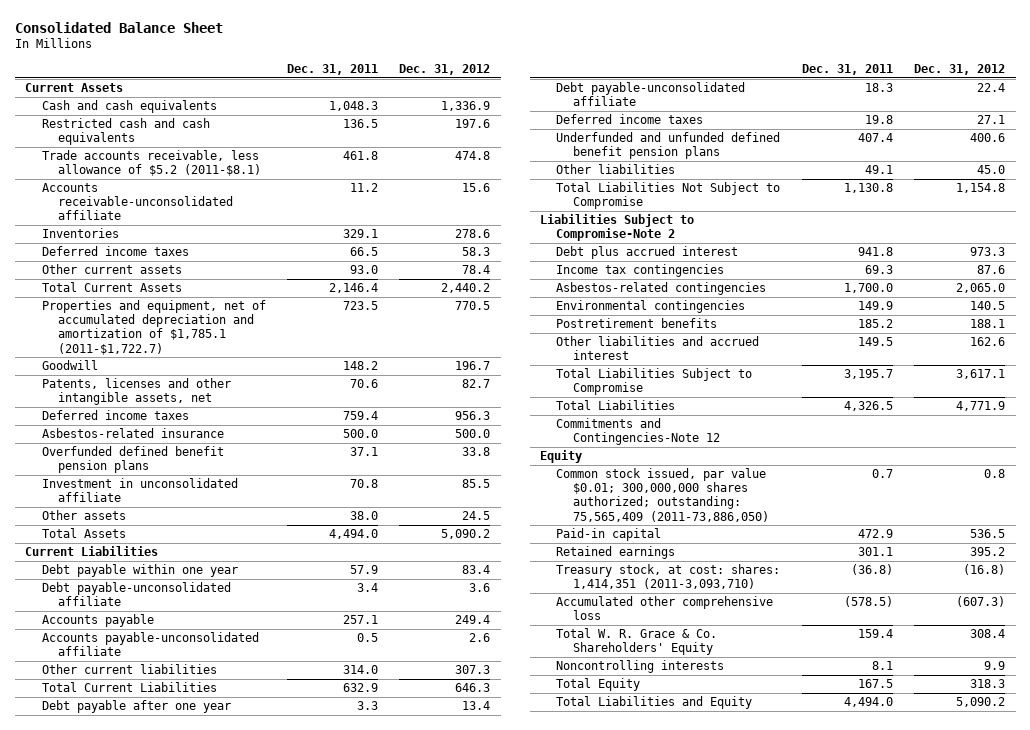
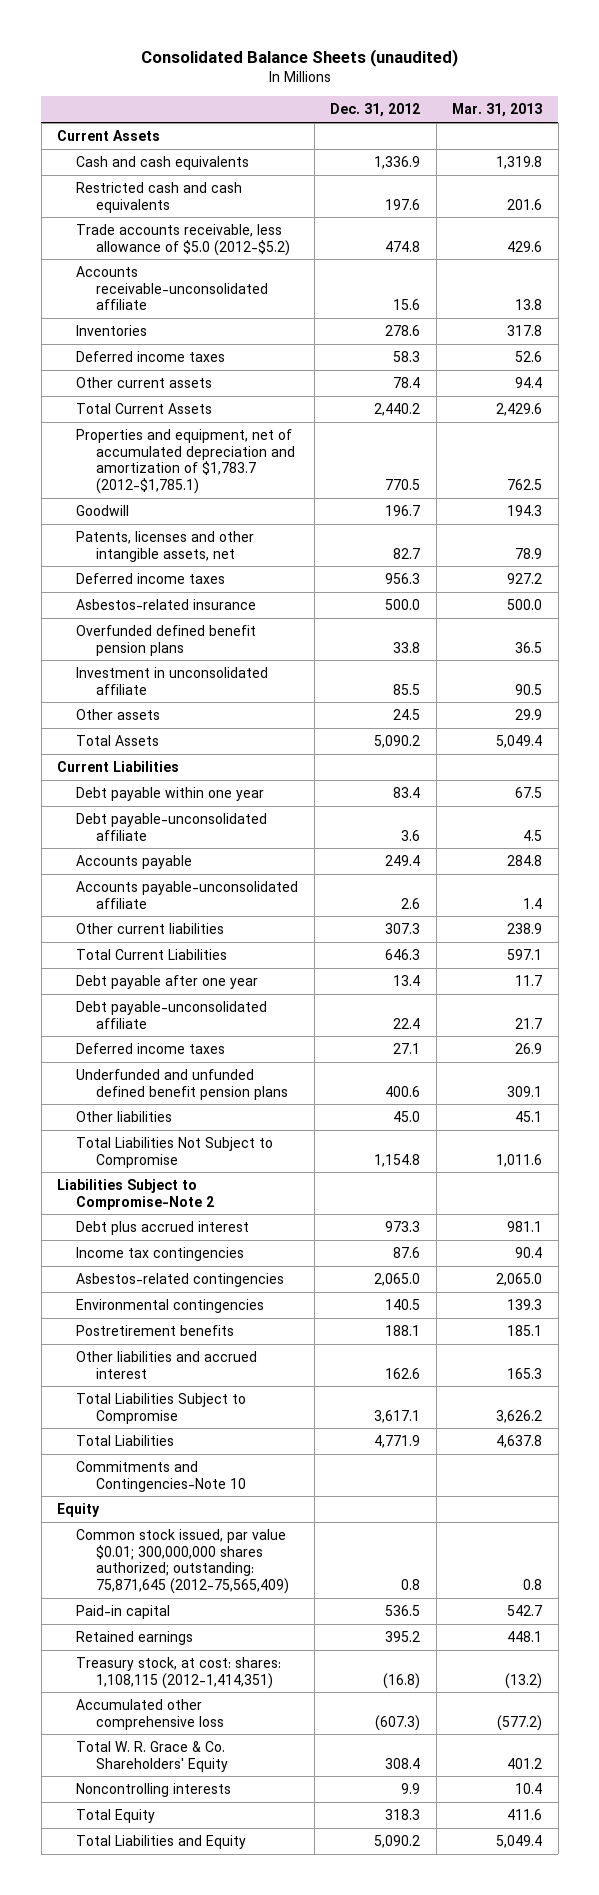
- Consolidated Balance Sheet
+ Consolidated Balance Sheets (unaudited)
- | Dec. 31, 2011 | Dec. 31, 2012
+ | Dec. 31, 2012 | Mar. 31, 2013
- Trade accounts receivable, less allowance of $5.2 (2011-$8.1) | 461.8 | 474.8
+ Trade accounts receivable, less allowance of $5.0 (2012-$5.2) | 474.8 | 429.6
- Properties and equipment, net of accumulated depreciation and amortization of $1,785.1 (2011-$1,722.7) | 723.5 | 770.5
+ Properties and equipment, net of accumulated depreciation and amortization of $1,783.7 (2012-$1,785.1) | 770.5 | 762.5
- Commitments and Contingencies-Note 12
+ Commitments and Contingencies-Note 10
- Common stock issued, par value $0.01; 300,000,000 shares authorized; outstanding: 75,565,409 (2011-73,886,050) | 0.7 | 0.8
+ Common stock issued, par value $0.01; 300,000,000 shares authorized; outstanding: 75,871,645 (2012-75,565,409) | 0.8 | 0.8
- Treasury stock, at cost: shares: 1,414,351 (2011-3,093,710) | (36.8) | (16.8)
+ Treasury stock, at cost: shares: 1,108,115 (2012-1,414,351) | (16.8) | (13.2)

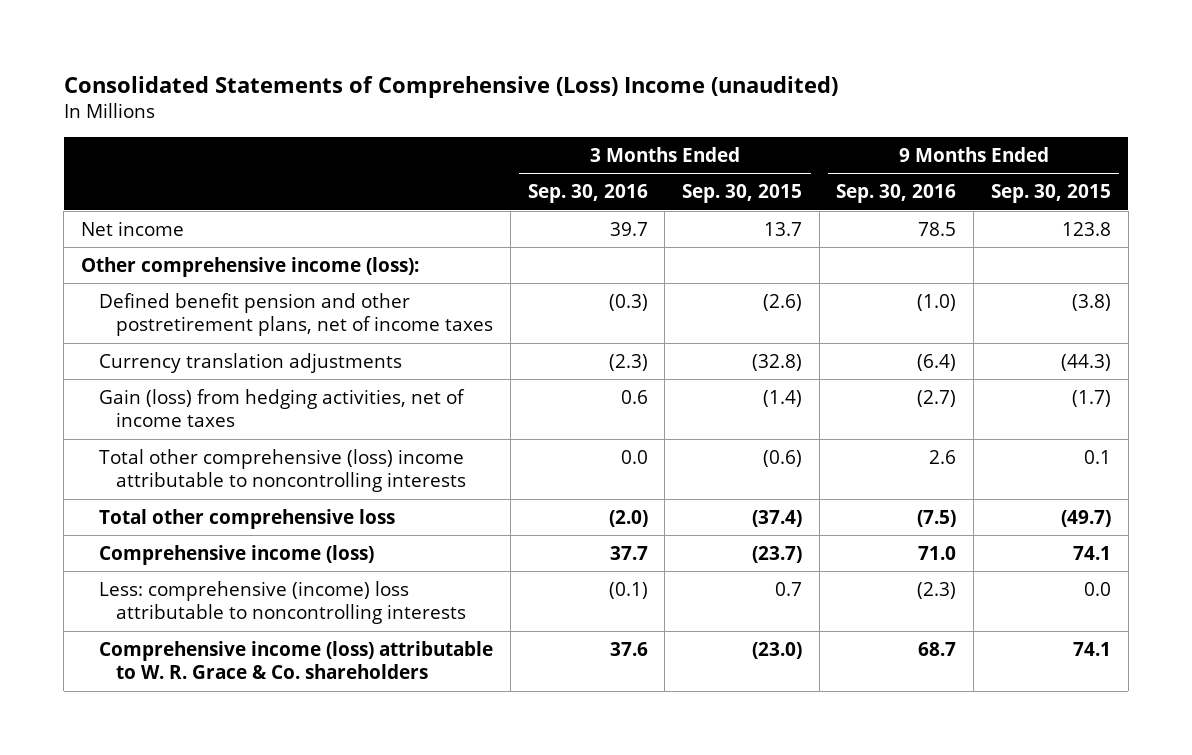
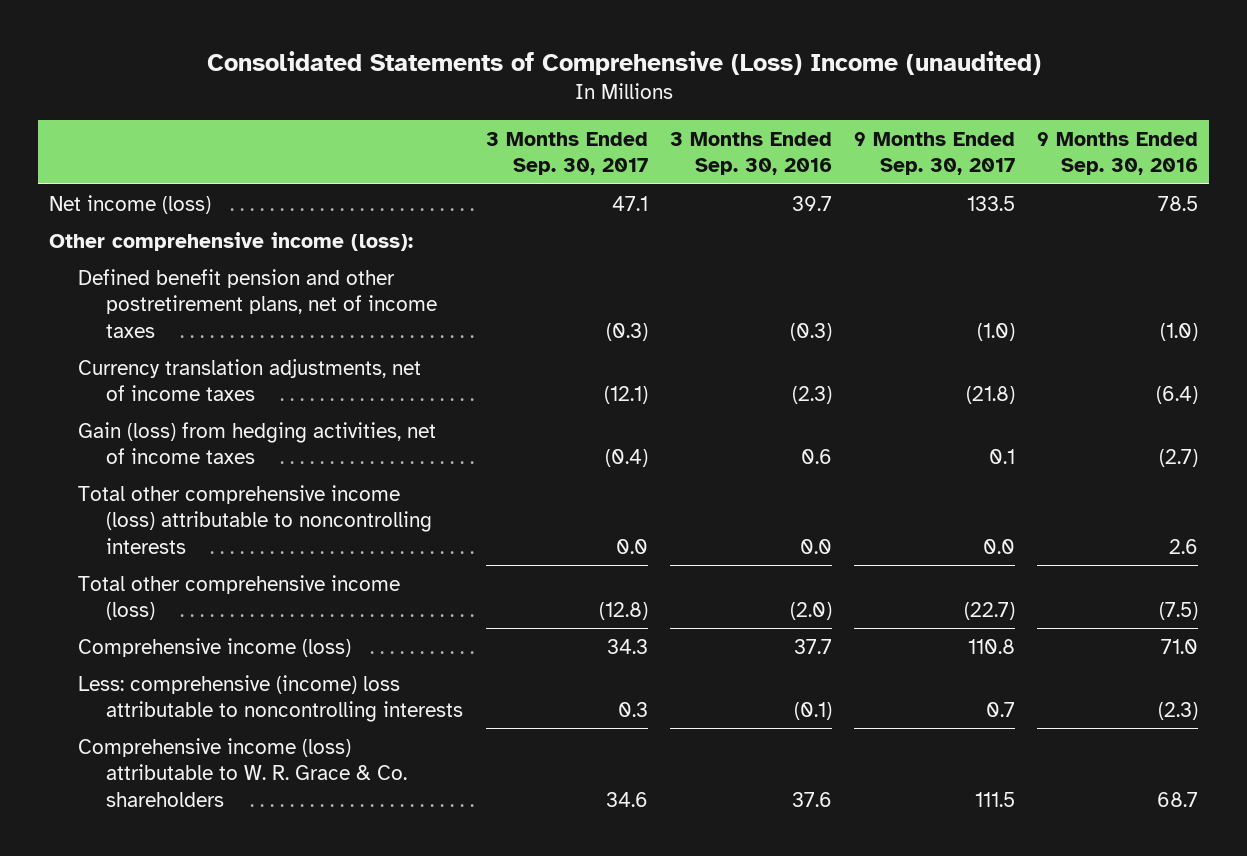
- | 3 Months Ended Sep. 30, 2016 | 3 Months Ended Sep. 30, 2015 | 9 Months Ended Sep. 30, 2016 | 9 Months Ended Sep. 30, 2015
+ | 3 Months Ended Sep. 30, 2017 | 3 Months Ended Sep. 30, 2016 | 9 Months Ended Sep. 30, 2017 | 9 Months Ended Sep. 30, 2016
- Net income | 39.7 | 13.7 | 78.5 | 123.8
+ Net income (loss) | 47.1 | 39.7 | 133.5 | 78.5
- Currency translation adjustments | (2.3) | (32.8) | (6.4) | (44.3)
+ Currency translation adjustments, net of income taxes | (12.1) | (2.3) | (21.8) | (6.4)
- Total other comprehensive (loss) income attributable to noncontrolling interests | 0.0 | (0.6) | 2.6 | 0.1
- Total other comprehensive loss | (2.0) | (37.4) | (7.5) | (49.7)
+ Total other comprehensive income (loss) attributable to noncontrolling interests | 0.0 | 0.0 | 0.0 | 2.6
+ Total other comprehensive income (loss) | (12.8) | (2.0) | (22.7) | (7.5)

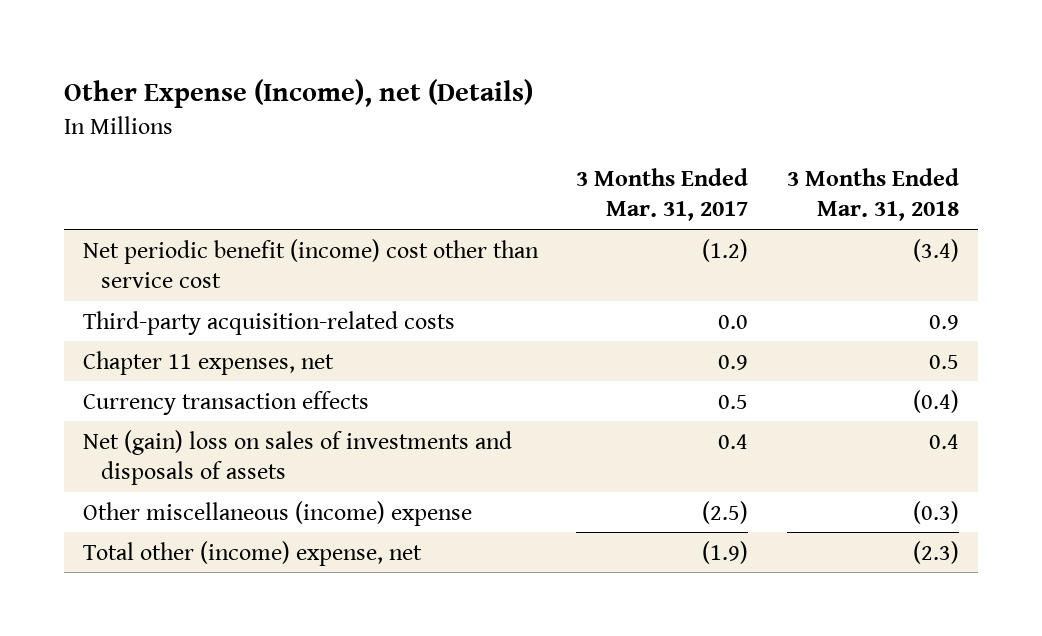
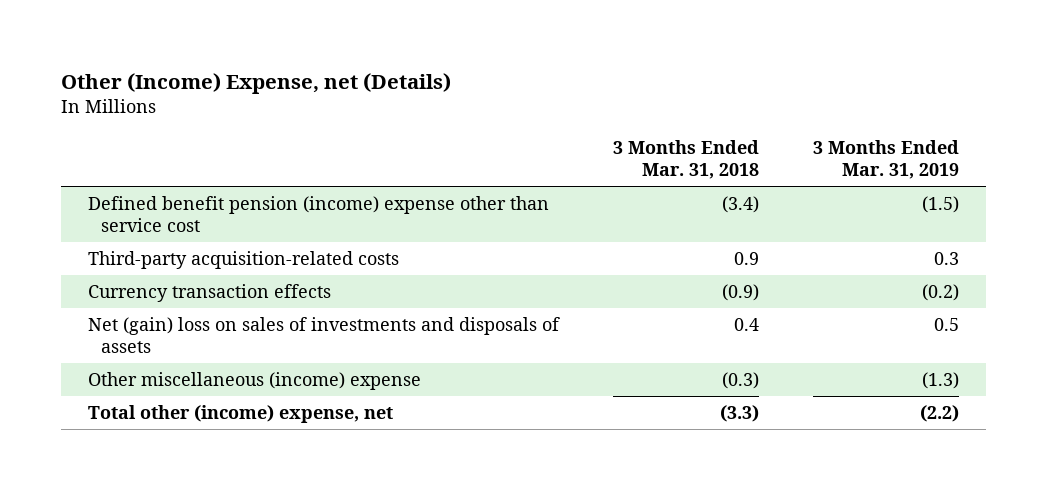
- Other Expense (Income), net (Details)
+ Other (Income) Expense, net (Details)
- | 3 Months Ended Mar. 31, 2017 | 3 Months Ended Mar. 31, 2018
+ | 3 Months Ended Mar. 31, 2018 | 3 Months Ended Mar. 31, 2019
- Net periodic benefit (income) cost other than service cost | (1.2) | (3.4)
+ Defined benefit pension (income) expense other than service cost | (3.4) | (1.5)
- Chapter 11 expenses, net | 0.9 | 0.5
- Currency transaction effects | 0.5 | (0.4)
+ Currency transaction effects | (0.9) | (0.2)
- Total other (income) expense, net | (1.9) | (2.3)
+ Total other (income) expense, net | (3.3) | (2.2)

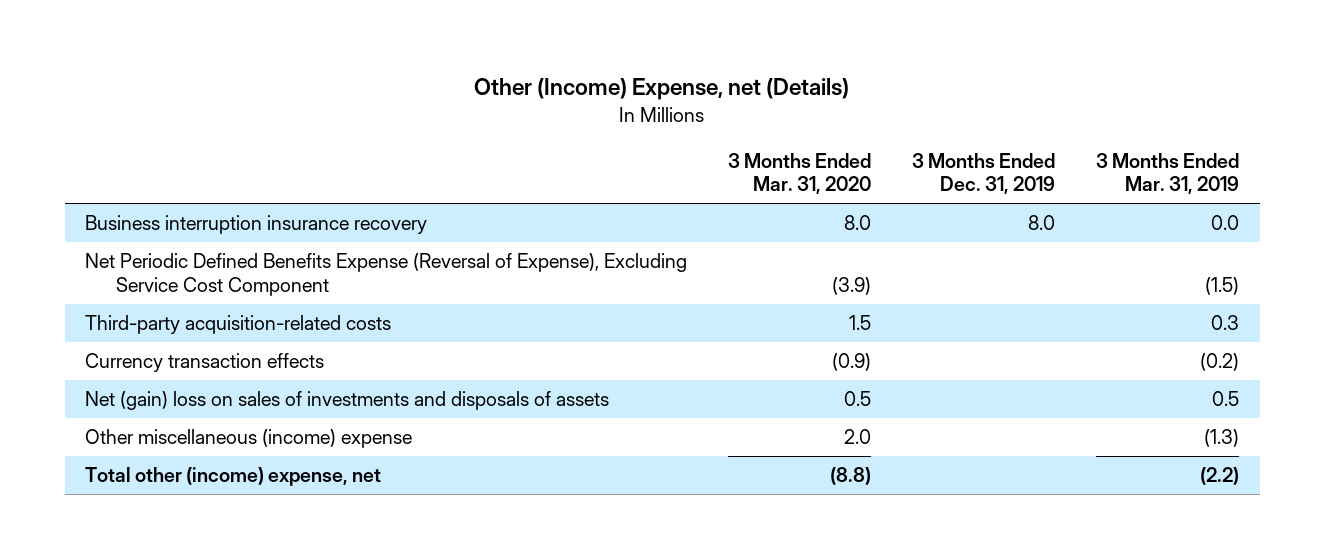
- | 3 Months Ended Mar. 31, 2018 | 3 Months Ended Mar. 31, 2019
+ | 3 Months Ended Mar. 31, 2020 | 3 Months Ended Dec. 31, 2019 | 3 Months Ended Mar. 31, 2019
- Defined benefit pension (income) expense other than service cost | (3.4) | (1.5)
+ Business interruption insurance recovery | 8.0 | 8.0 | 0.0
+ Net Periodic Defined Benefits Expense (Reversal of Expense), Excluding Service Cost Component | (3.9) | | (1.5)

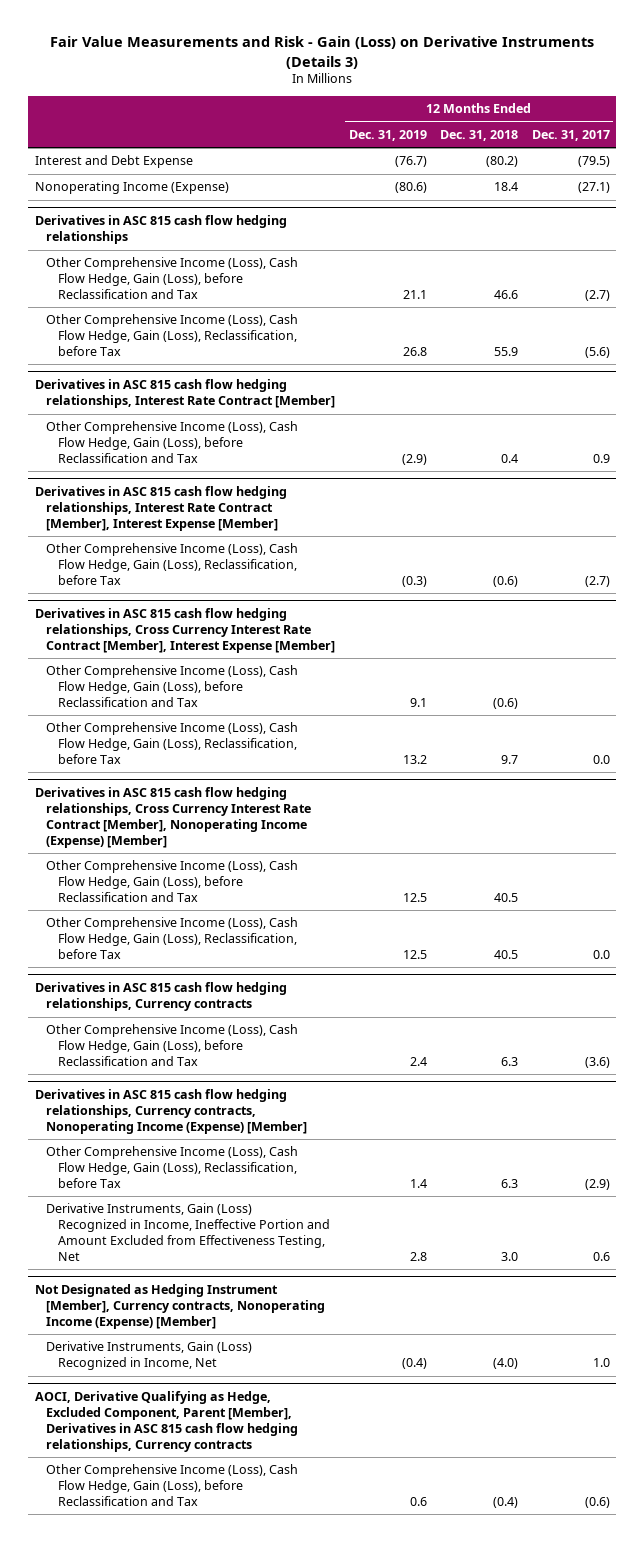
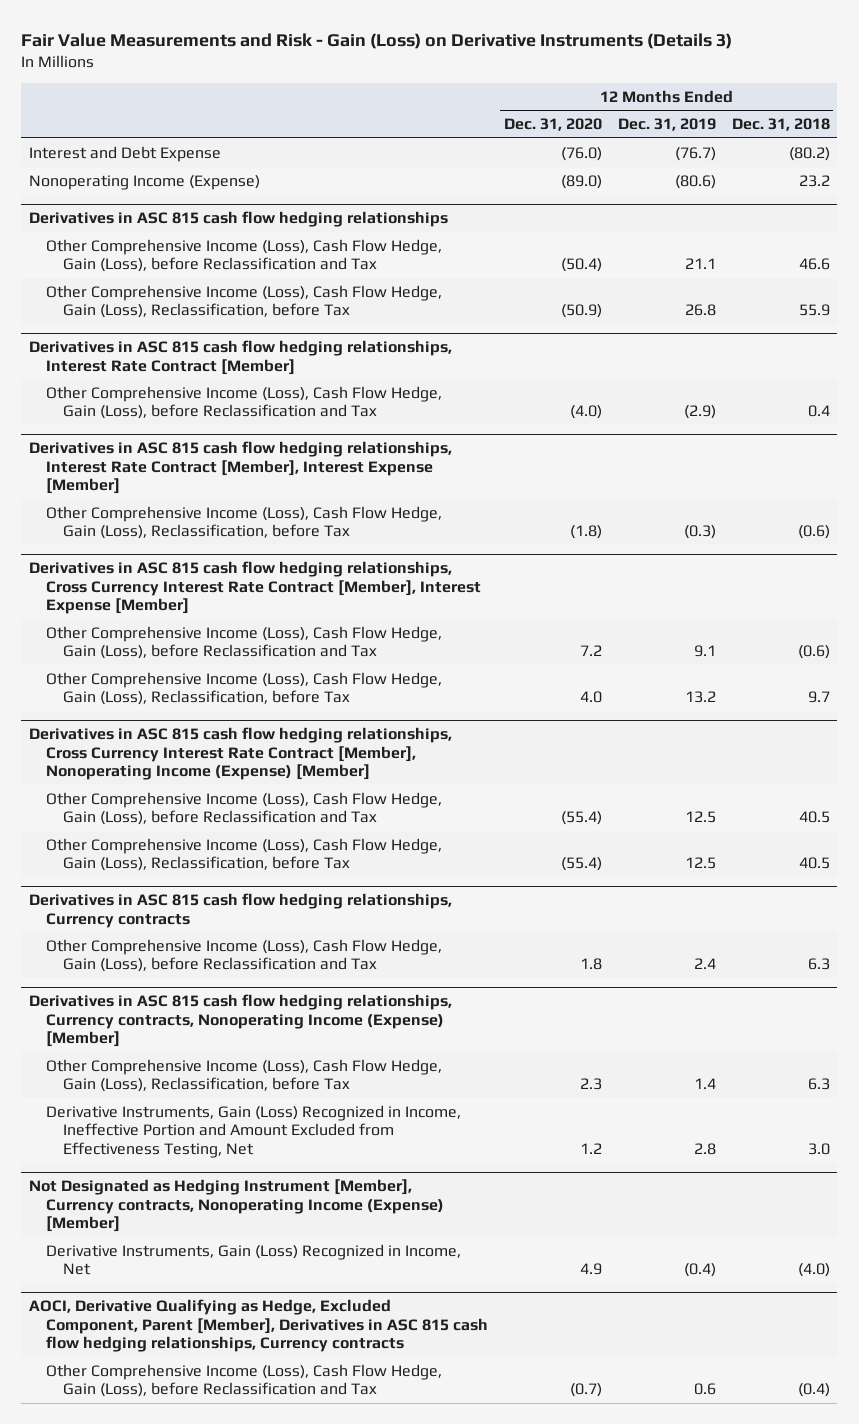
- | 12 Months Ended Dec. 31, 2019 | 12 Months Ended Dec. 31, 2018 | 12 Months Ended Dec. 31, 2017
+ | 12 Months Ended Dec. 31, 2020 | 12 Months Ended Dec. 31, 2019 | 12 Months Ended Dec. 31, 2018
- Nonoperating Income (Expense) | (80.6) | 18.4 | (27.1)
+ Nonoperating Income (Expense) | (89.0) | (80.6) | 23.2

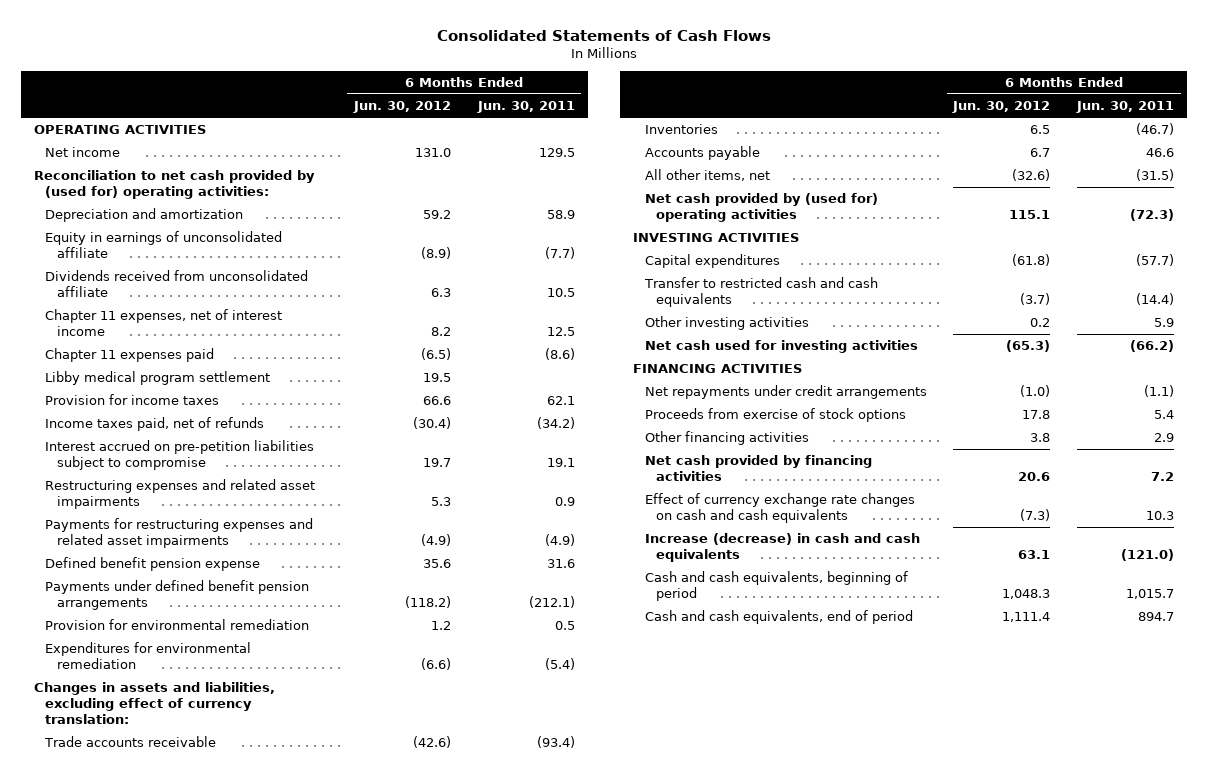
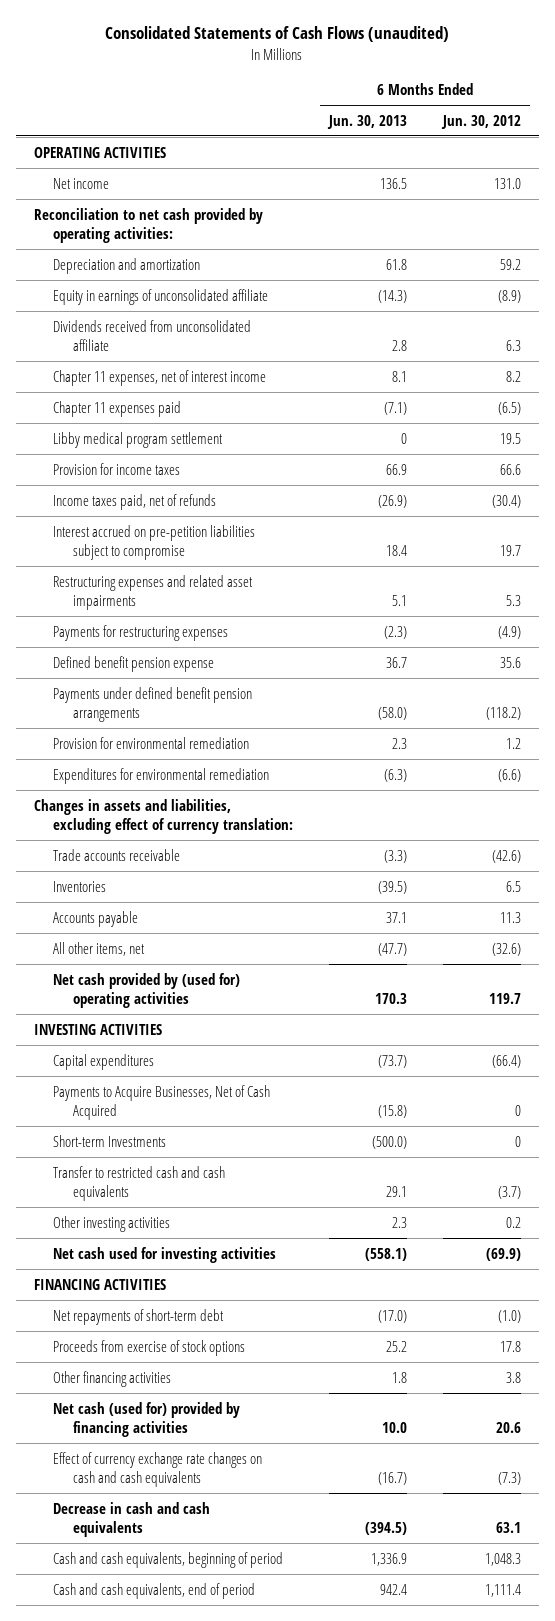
- Consolidated Statements of Cash Flows
+ Consolidated Statements of Cash Flows (unaudited)
- | 6 Months Ended Jun. 30, 2012 | 6 Months Ended Jun. 30, 2011
+ | 6 Months Ended Jun. 30, 2013 | 6 Months Ended Jun. 30, 2012
- Reconciliation to net cash provided by (used for) operating activities:
+ Reconciliation to net cash provided by operating activities:
- Payments for restructuring expenses and related asset impairments | (4.9) | (4.9)
+ Payments for restructuring expenses | (2.3) | (4.9)
- Accounts payable | 6.7 | 46.6
+ Accounts payable | 37.1 | 11.3
- Net cash provided by (used for) operating activities | 115.1 | (72.3)
+ Net cash provided by (used for) operating activities | 170.3 | 119.7
- Capital expenditures | (61.8) | (57.7)
+ Capital expenditures | (73.7) | (66.4)
+ Payments to Acquire Businesses, Net of Cash Acquired | (15.8) | 0
+ Short-term Investments | (500.0) | 0
- Net cash used for investing activities | (65.3) | (66.2)
+ Net cash used for investing activities | (558.1) | (69.9)
- Net repayments under credit arrangements | (1.0) | (1.1)
+ Net repayments of short-term debt | (17.0) | (1.0)
- Net cash provided by financing activities | 20.6 | 7.2
+ Net cash (used for) provided by financing activities | 10.0 | 20.6
- Increase (decrease) in cash and cash equivalents | 63.1 | (121.0)
+ Decrease in cash and cash equivalents | (394.5) | 63.1

